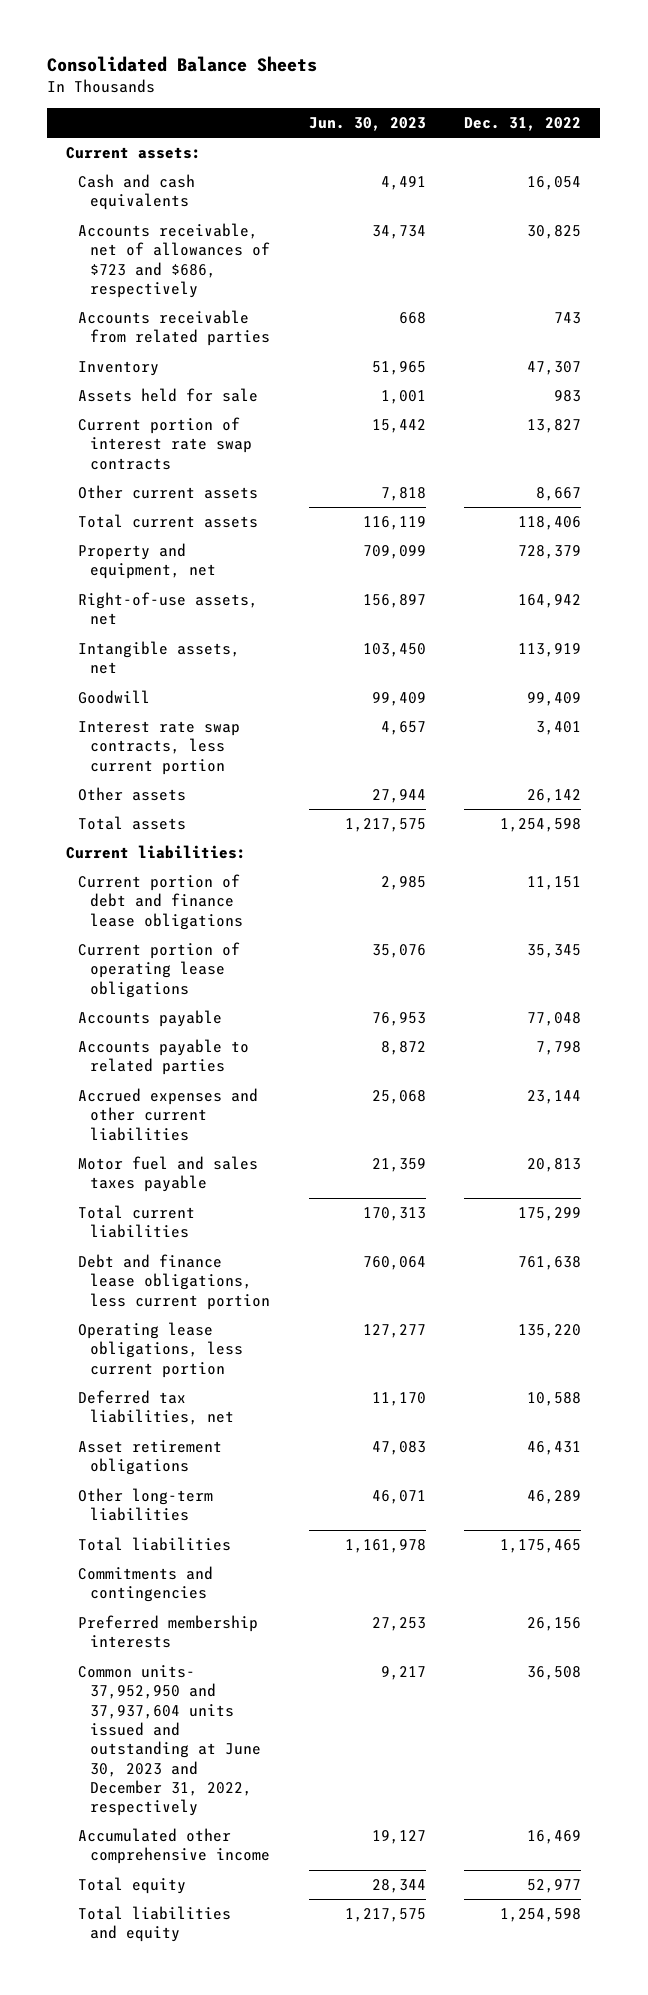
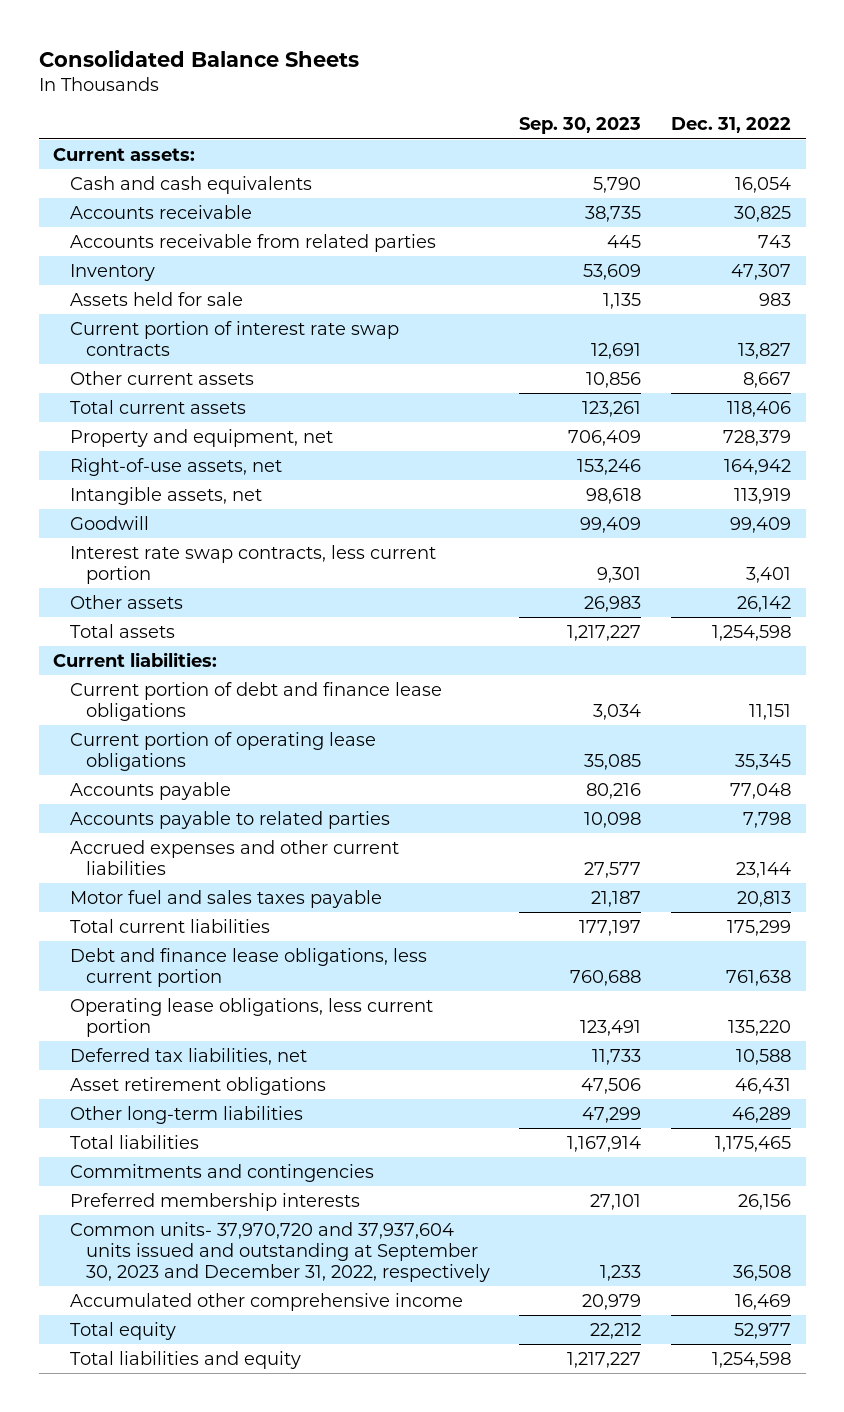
- | Jun. 30, 2023 | Dec. 31, 2022
+ | Sep. 30, 2023 | Dec. 31, 2022
- Accounts receivable, net of allowances of $723 and $686, respectively | 34,734 | 30,825
+ Accounts receivable | 38,735 | 30,825
- Common units- 37,952,950 and 37,937,604 units issued and outstanding at June 30, 2023 and December 31, 2022, respectively | 9,217 | 36,508
+ Common units- 37,970,720 and 37,937,604 units issued and outstanding at September 30, 2023 and December 31, 2022, respectively | 1,233 | 36,508

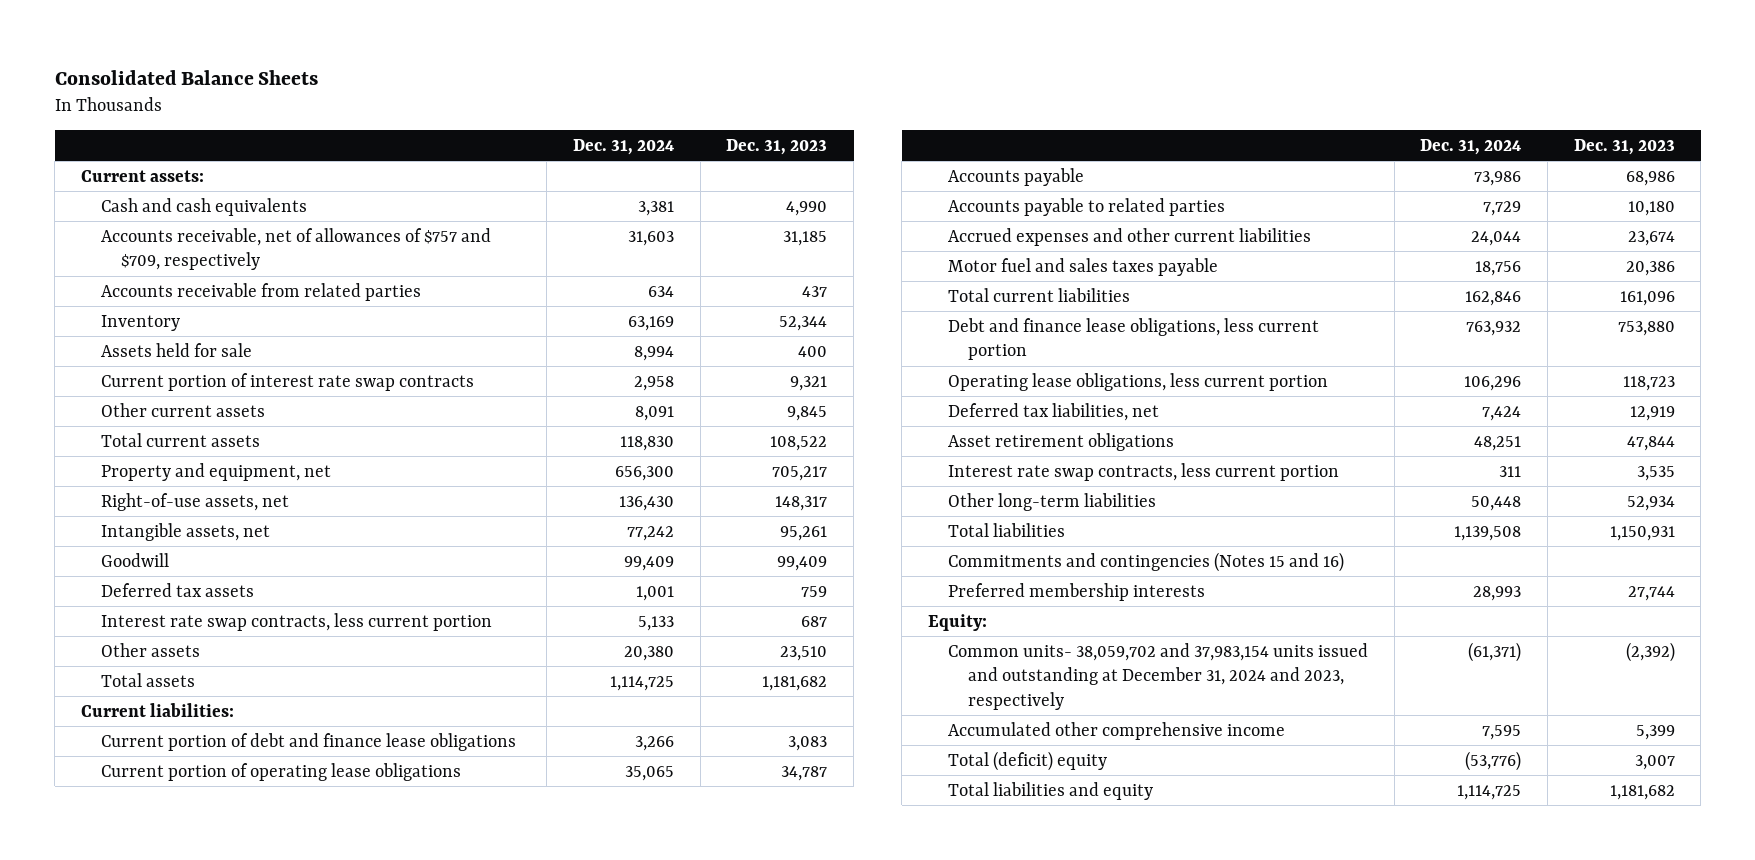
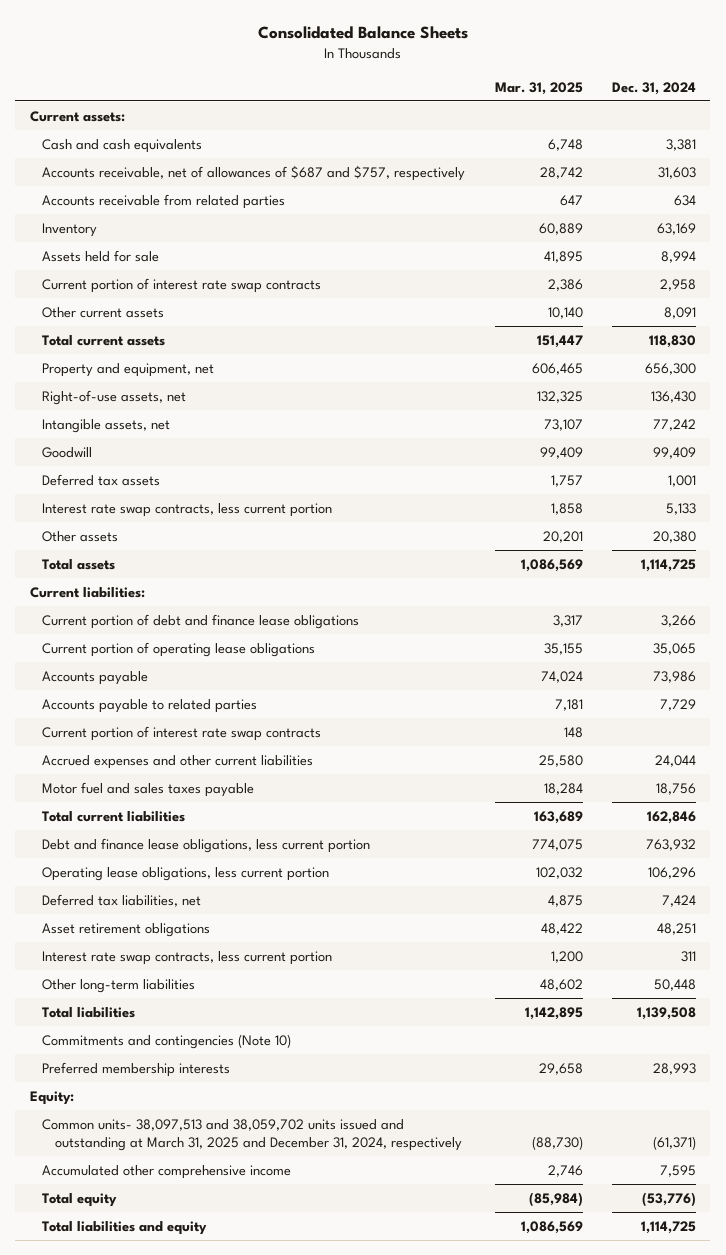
- | Dec. 31, 2024 | Dec. 31, 2023
+ | Mar. 31, 2025 | Dec. 31, 2024
- Accounts receivable, net of allowances of $757 and $709, respectively | 31,603 | 31,185
+ Accounts receivable, net of allowances of $687 and $757, respectively | 28,742 | 31,603
+ Current portion of interest rate swap contracts | 148 |
- Commitments and contingencies (Notes 15 and 16)
+ Commitments and contingencies (Note 10)
- Common units- 38,059,702 and 37,983,154 units issued and outstanding at December 31, 2024 and 2023, respectively | (61,371) | (2,392)
+ Common units- 38,097,513 and 38,059,702 units issued and outstanding at March 31, 2025 and December 31, 2024, respectively | (88,730) | (61,371)
- Total (deficit) equity | (53,776) | 3,007
+ Total equity | (85,984) | (53,776)

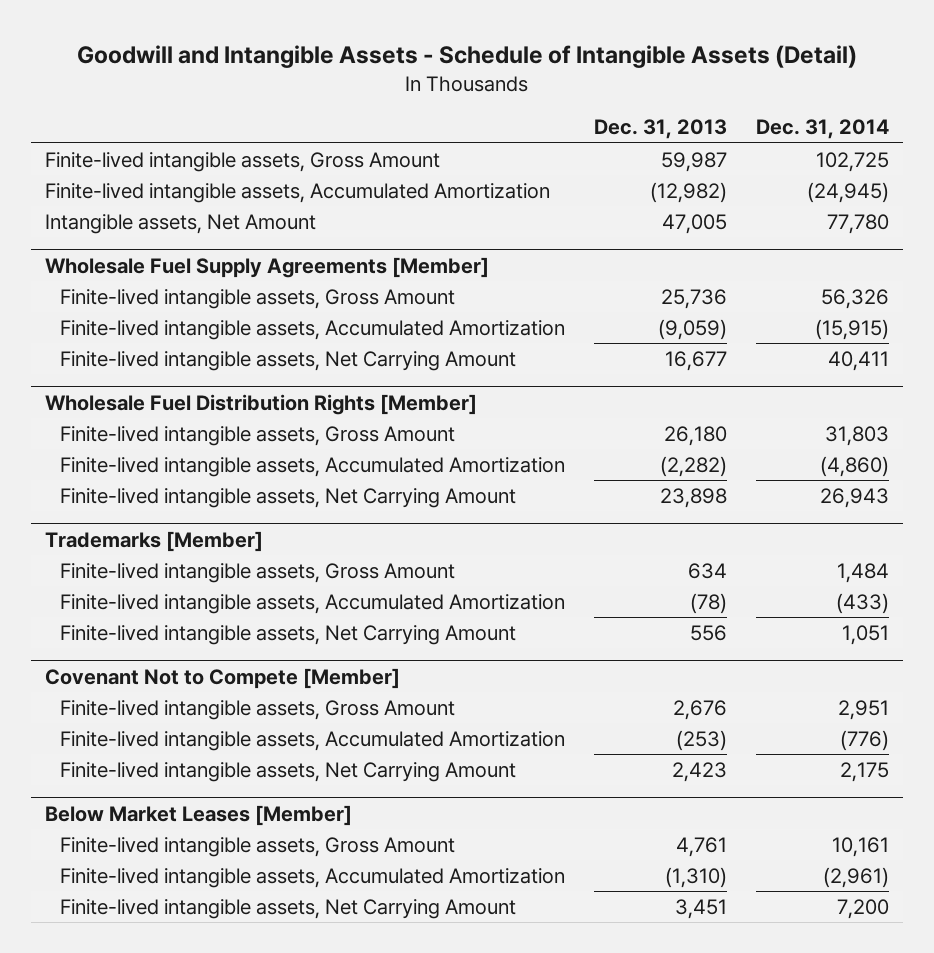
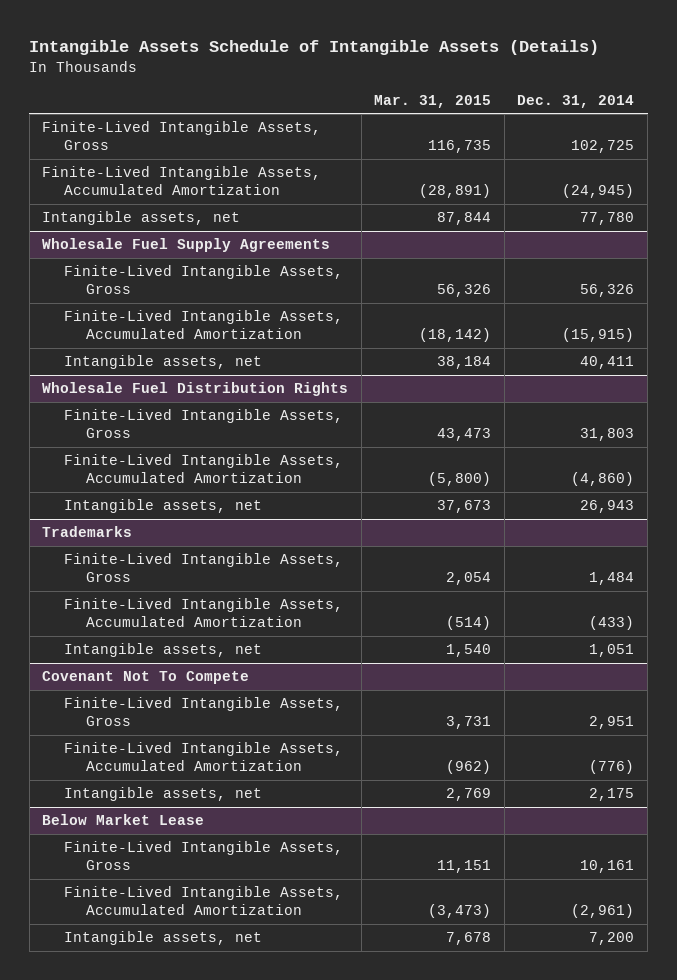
- Goodwill and Intangible Assets - Schedule of Intangible Assets (Detail)
+ Intangible Assets Schedule of Intangible Assets (Details)
- | Dec. 31, 2013 | Dec. 31, 2014
+ | Mar. 31, 2015 | Dec. 31, 2014
- Finite-lived intangible assets, Gross Amount | 59,987 | 102,725
- Finite-lived intangible assets, Accumulated Amortization | (12,982) | (24,945)
- Intangible assets, Net Amount | 47,005 | 77,780
- Wholesale Fuel Supply Agreements [Member]
- Finite-lived intangible assets, Gross Amount | 25,736 | 56,326
- Finite-lived intangible assets, Accumulated Amortization | (9,059) | (15,915)
- Finite-lived intangible assets, Net Carrying Amount | 16,677 | 40,411
- Wholesale Fuel Distribution Rights [Member]
- Finite-lived intangible assets, Gross Amount | 26,180 | 31,803
- Finite-lived intangible assets, Accumulated Amortization | (2,282) | (4,860)
- Finite-lived intangible assets, Net Carrying Amount | 23,898 | 26,943
- Trademarks [Member]
- Finite-lived intangible assets, Gross Amount | 634 | 1,484
- Finite-lived intangible assets, Accumulated Amortization | (78) | (433)
- Finite-lived intangible assets, Net Carrying Amount | 556 | 1,051
- Covenant Not to Compete [Member]
- Finite-lived intangible assets, Gross Amount | 2,676 | 2,951
- Finite-lived intangible assets, Accumulated Amortization | (253) | (776)
- Finite-lived intangible assets, Net Carrying Amount | 2,423 | 2,175
- Below Market Leases [Member]
- Finite-lived intangible assets, Gross Amount | 4,761 | 10,161
- Finite-lived intangible assets, Accumulated Amortization | (1,310) | (2,961)
- Finite-lived intangible assets, Net Carrying Amount | 3,451 | 7,200
+ Finite-Lived Intangible Assets, Gross | 116,735 | 102,725
+ Finite-Lived Intangible Assets, Accumulated Amortization | (28,891) | (24,945)
+ Intangible assets, net | 87,844 | 77,780
+ Wholesale Fuel Supply Agreements
+ Finite-Lived Intangible Assets, Gross | 56,326 | 56,326
+ Finite-Lived Intangible Assets, Accumulated Amortization | (18,142) | (15,915)
+ Intangible assets, net | 38,184 | 40,411
+ Wholesale Fuel Distribution Rights
+ Finite-Lived Intangible Assets, Gross | 43,473 | 31,803
+ Finite-Lived Intangible Assets, Accumulated Amortization | (5,800) | (4,860)
+ Intangible assets, net | 37,673 | 26,943
+ Trademarks
+ Finite-Lived Intangible Assets, Gross | 2,054 | 1,484
+ Finite-Lived Intangible Assets, Accumulated Amortization | (514) | (433)
+ Intangible assets, net | 1,540 | 1,051
+ Covenant Not To Compete
+ Finite-Lived Intangible Assets, Gross | 3,731 | 2,951
+ Finite-Lived Intangible Assets, Accumulated Amortization | (962) | (776)
+ Intangible assets, net | 2,769 | 2,175
+ Below Market Lease
+ Finite-Lived Intangible Assets, Gross | 11,151 | 10,161
+ Finite-Lived Intangible Assets, Accumulated Amortization | (3,473) | (2,961)
+ Intangible assets, net | 7,678 | 7,200

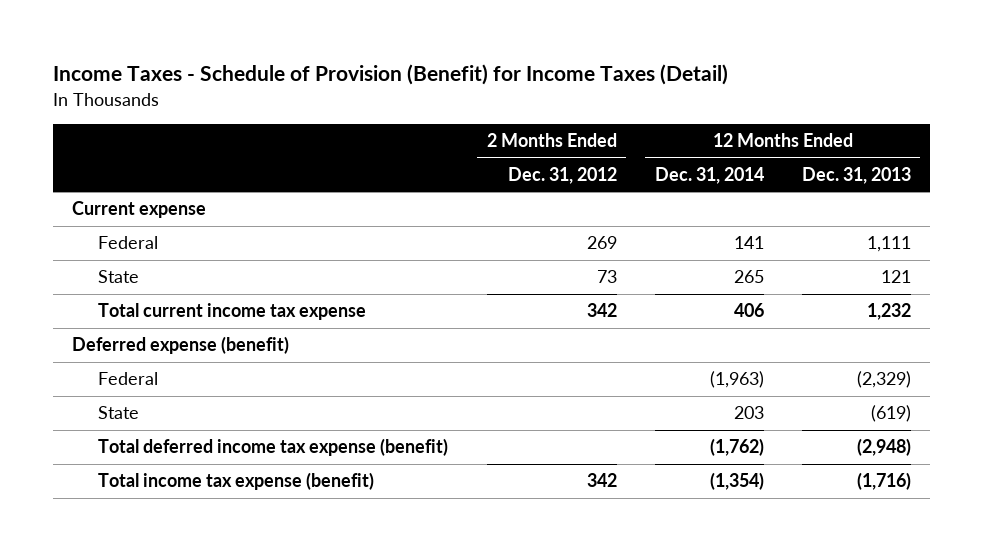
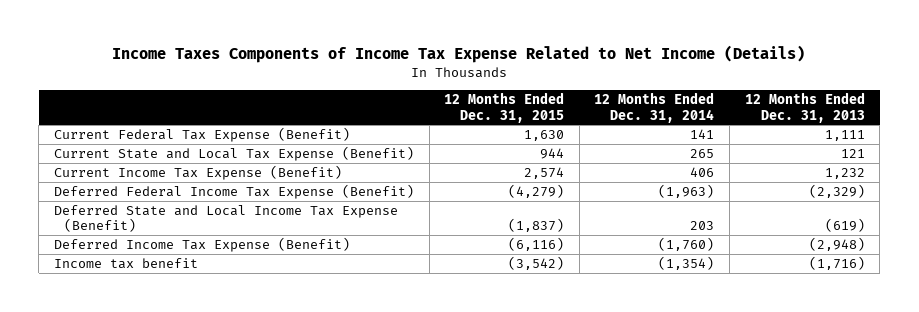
- Income Taxes - Schedule of Provision (Benefit) for Income Taxes (Detail)
+ Income Taxes Components of Income Tax Expense Related to Net Income (Details)
- | 2 Months Ended Dec. 31, 2012 | 12 Months Ended Dec. 31, 2014 | 12 Months Ended Dec. 31, 2013
+ | 12 Months Ended Dec. 31, 2015 | 12 Months Ended Dec. 31, 2014 | 12 Months Ended Dec. 31, 2013
- Current expense
- Federal | 269 | 141 | 1,111
- State | 73 | 265 | 121
- Total current income tax expense | 342 | 406 | 1,232
- Deferred expense (benefit)
- Federal | | (1,963) | (2,329)
- State | | 203 | (619)
- Total deferred income tax expense (benefit) | | (1,762) | (2,948)
- Total income tax expense (benefit) | 342 | (1,354) | (1,716)
+ Current Federal Tax Expense (Benefit) | 1,630 | 141 | 1,111
+ Current State and Local Tax Expense (Benefit) | 944 | 265 | 121
+ Current Income Tax Expense (Benefit) | 2,574 | 406 | 1,232
+ Deferred Federal Income Tax Expense (Benefit) | (4,279) | (1,963) | (2,329)
+ Deferred State and Local Income Tax Expense (Benefit) | (1,837) | 203 | (619)
+ Deferred Income Tax Expense (Benefit) | (6,116) | (1,760) | (2,948)
+ Income tax benefit | (3,542) | (1,354) | (1,716)

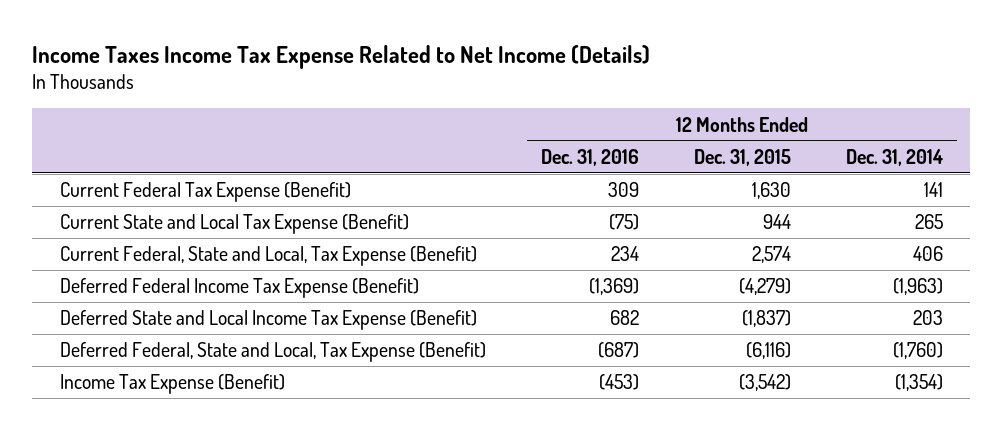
- Income Taxes Components of Income Tax Expense Related to Net Income (Details)
+ Income Taxes Income Tax Expense Related to Net Income (Details)
- | 12 Months Ended Dec. 31, 2015 | 12 Months Ended Dec. 31, 2014 | 12 Months Ended Dec. 31, 2013
+ | 12 Months Ended Dec. 31, 2016 | 12 Months Ended Dec. 31, 2015 | 12 Months Ended Dec. 31, 2014
- Current Income Tax Expense (Benefit) | 2,574 | 406 | 1,232
+ Current Federal, State and Local, Tax Expense (Benefit) | 234 | 2,574 | 406
- Deferred Income Tax Expense (Benefit) | (6,116) | (1,760) | (2,948)
- Income tax benefit | (3,542) | (1,354) | (1,716)
+ Deferred Federal, State and Local, Tax Expense (Benefit) | (687) | (6,116) | (1,760)
+ Income Tax Expense (Benefit) | (453) | (3,542) | (1,354)

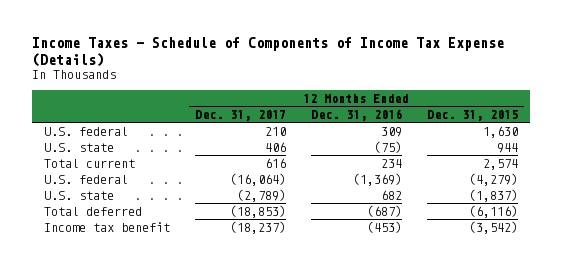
- Income Taxes Income Tax Expense Related to Net Income (Details)
+ Income Taxes - Schedule of Components of Income Tax Expense (Details)
- | 12 Months Ended Dec. 31, 2016 | 12 Months Ended Dec. 31, 2015 | 12 Months Ended Dec. 31, 2014
+ | 12 Months Ended Dec. 31, 2017 | 12 Months Ended Dec. 31, 2016 | 12 Months Ended Dec. 31, 2015
- Current Federal Tax Expense (Benefit) | 309 | 1,630 | 141
- Current State and Local Tax Expense (Benefit) | (75) | 944 | 265
- Current Federal, State and Local, Tax Expense (Benefit) | 234 | 2,574 | 406
- Deferred Federal Income Tax Expense (Benefit) | (1,369) | (4,279) | (1,963)
- Deferred State and Local Income Tax Expense (Benefit) | 682 | (1,837) | 203
- Deferred Federal, State and Local, Tax Expense (Benefit) | (687) | (6,116) | (1,760)
- Income Tax Expense (Benefit) | (453) | (3,542) | (1,354)
+ U.S. federal | 210 | 309 | 1,630
+ U.S. state | 406 | (75) | 944
+ Total current | 616 | 234 | 2,574
+ U.S. federal | (16,064) | (1,369) | (4,279)
+ U.S. state | (2,789) | 682 | (1,837)
+ Total deferred | (18,853) | (687) | (6,116)
+ Income tax benefit | (18,237) | (453) | (3,542)

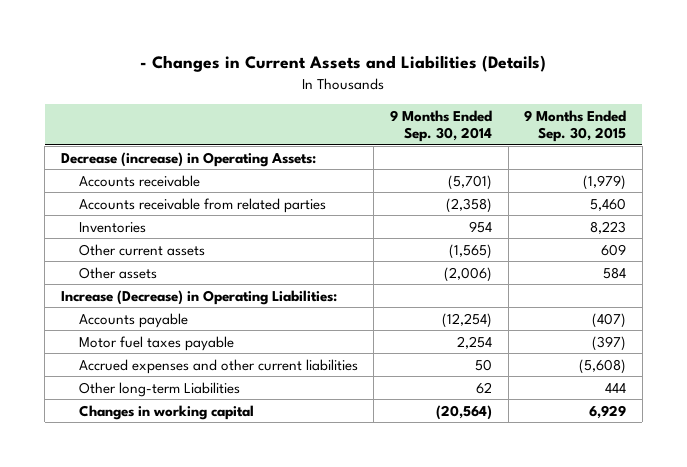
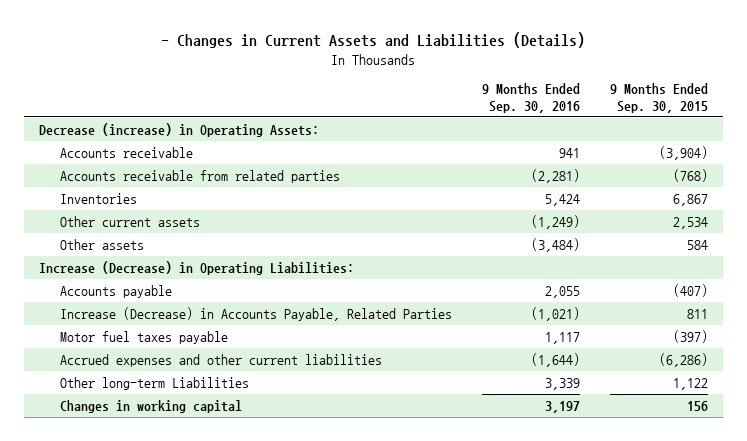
- | 9 Months Ended Sep. 30, 2014 | 9 Months Ended Sep. 30, 2015
+ | 9 Months Ended Sep. 30, 2016 | 9 Months Ended Sep. 30, 2015
- Accounts receivable | (5,701) | (1,979)
- Accounts receivable from related parties | (2,358) | 5,460
- Inventories | 954 | 8,223
- Other current assets | (1,565) | 609
+ Accounts receivable | 941 | (3,904)
+ Accounts receivable from related parties | (2,281) | (768)
+ Inventories | 5,424 | 6,867
+ Other current assets | (1,249) | 2,534
+ Increase (Decrease) in Accounts Payable, Related Parties | (1,021) | 811
- Accrued expenses and other current liabilities | 50 | (5,608)
- Other long-term Liabilities | 62 | 444
- Changes in working capital | (20,564) | 6,929
+ Accrued expenses and other current liabilities | (1,644) | (6,286)
+ Other long-term Liabilities | 3,339 | 1,122
+ Changes in working capital | 3,197 | 156

